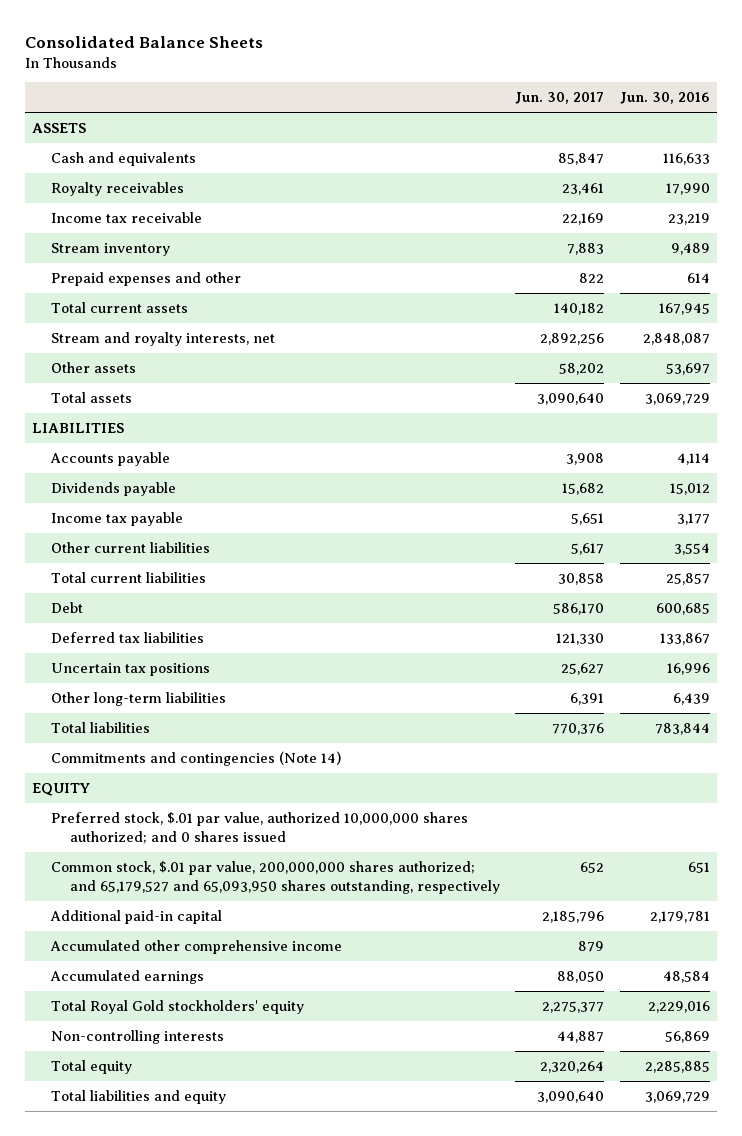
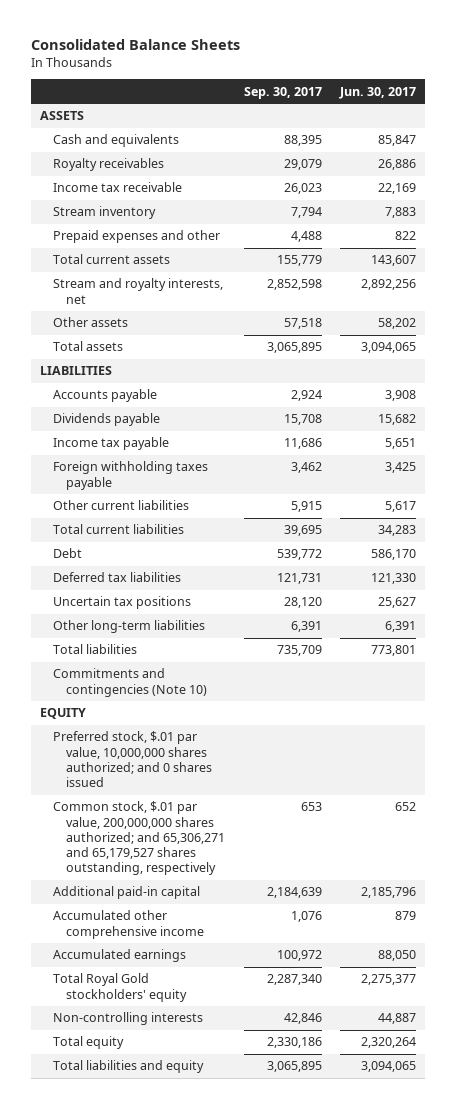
- | Jun. 30, 2017 | Jun. 30, 2016
+ | Sep. 30, 2017 | Jun. 30, 2017
- Royalty receivables | 23,461 | 17,990
+ Royalty receivables | 29,079 | 26,886
- Total current assets | 140,182 | 167,945
+ Total current assets | 155,779 | 143,607
- Total assets | 3,090,640 | 3,069,729
+ Total assets | 3,065,895 | 3,094,065
+ Foreign withholding taxes payable | 3,462 | 3,425
- Total current liabilities | 30,858 | 25,857
+ Total current liabilities | 39,695 | 34,283
- Total liabilities | 770,376 | 783,844
- Commitments and contingencies (Note 14)
+ Total liabilities | 735,709 | 773,801
+ Commitments and contingencies (Note 10)
- Preferred stock, $.01 par value, authorized 10,000,000 shares authorized; and 0 shares issued
- Common stock, $.01 par value, 200,000,000 shares authorized; and 65,179,527 and 65,093,950 shares outstanding, respectively | 652 | 651
+ Preferred stock, $.01 par value, 10,000,000 shares authorized; and 0 shares issued
+ Common stock, $.01 par value, 200,000,000 shares authorized; and 65,306,271 and 65,179,527 shares outstanding, respectively | 653 | 652
- Total liabilities and equity | 3,090,640 | 3,069,729
+ Total liabilities and equity | 3,065,895 | 3,094,065

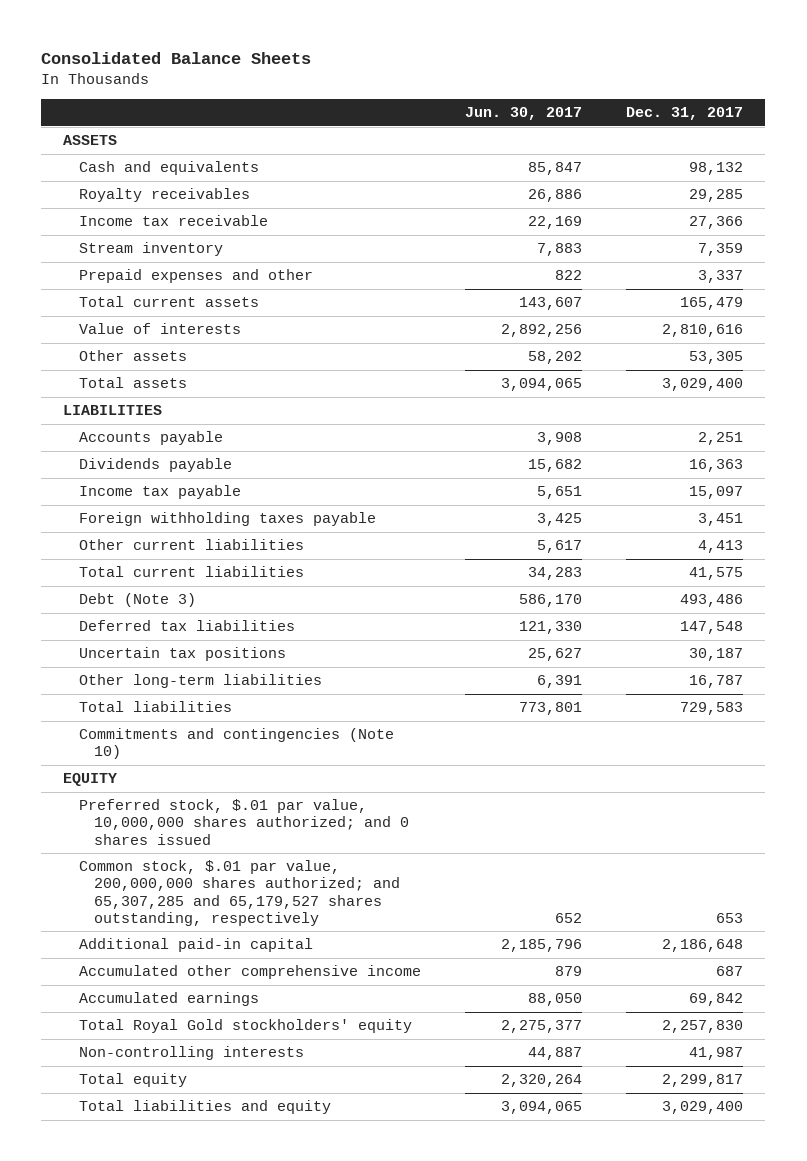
- | Sep. 30, 2017 | Jun. 30, 2017
+ | Jun. 30, 2017 | Dec. 31, 2017
- Stream and royalty interests, net | 2,852,598 | 2,892,256
+ Value of interests | 2,892,256 | 2,810,616
- Debt | 539,772 | 586,170
+ Debt (Note 3) | 586,170 | 493,486
- Common stock, $.01 par value, 200,000,000 shares authorized; and 65,306,271 and 65,179,527 shares outstanding, respectively | 653 | 652
+ Common stock, $.01 par value, 200,000,000 shares authorized; and 65,307,285 and 65,179,527 shares outstanding, respectively | 652 | 653

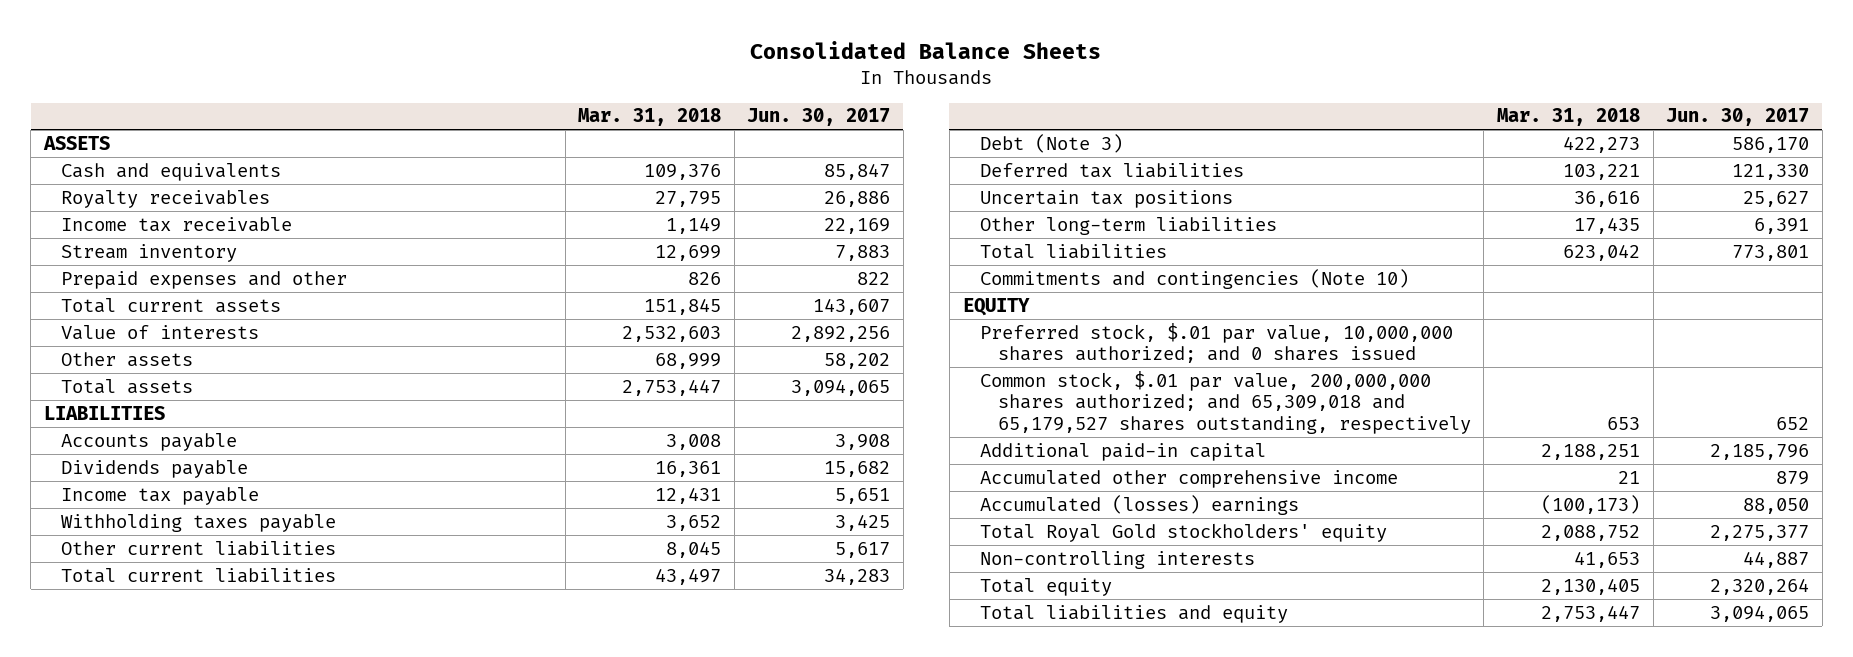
- | Jun. 30, 2017 | Dec. 31, 2017
+ | Mar. 31, 2018 | Jun. 30, 2017
- Foreign withholding taxes payable | 3,425 | 3,451
+ Withholding taxes payable | 3,652 | 3,425
- Common stock, $.01 par value, 200,000,000 shares authorized; and 65,307,285 and 65,179,527 shares outstanding, respectively | 652 | 653
+ Common stock, $.01 par value, 200,000,000 shares authorized; and 65,309,018 and 65,179,527 shares outstanding, respectively | 653 | 652
- Accumulated earnings | 88,050 | 69,842
+ Accumulated (losses) earnings | (100,173) | 88,050

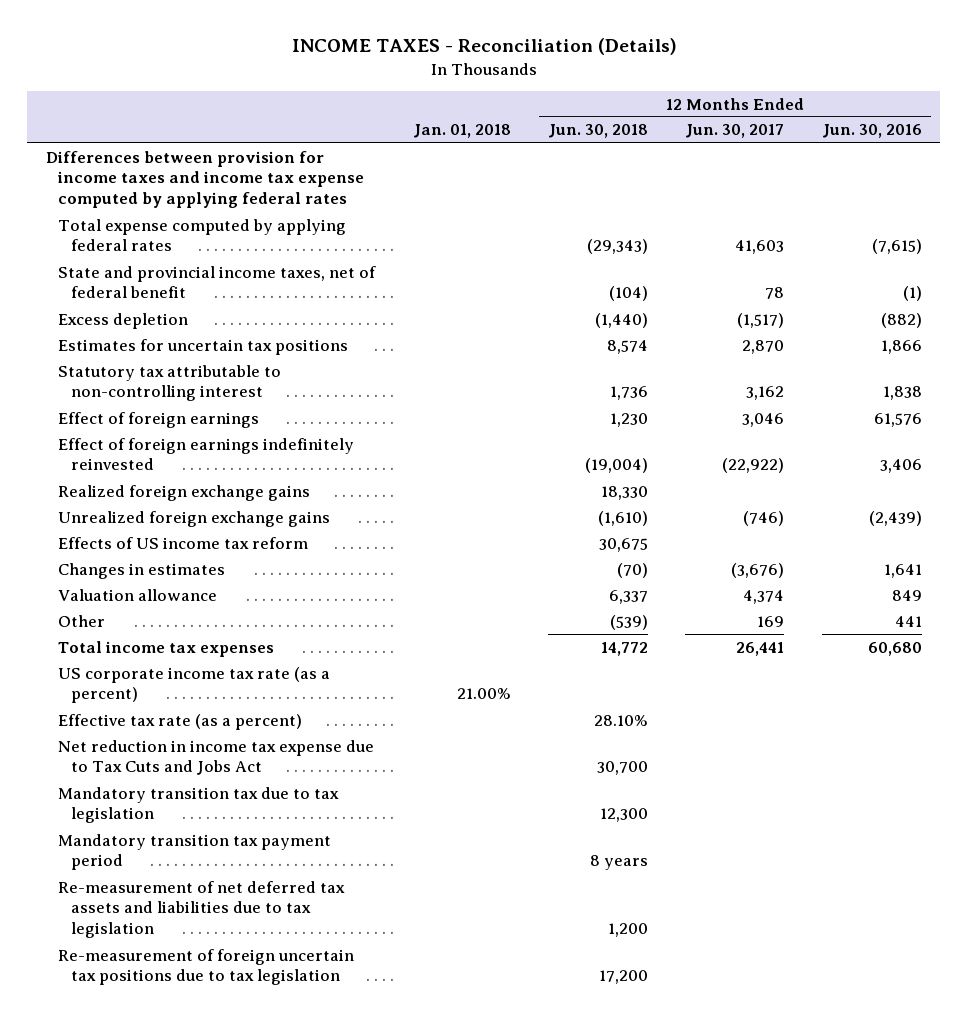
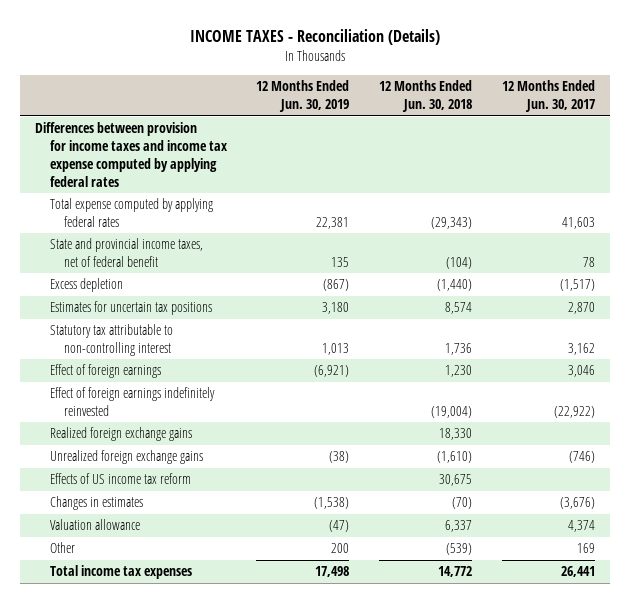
- | Jan. 01, 2018 | 12 Months Ended Jun. 30, 2018 | 12 Months Ended Jun. 30, 2017 | 12 Months Ended Jun. 30, 2016
+ | 12 Months Ended Jun. 30, 2019 | 12 Months Ended Jun. 30, 2018 | 12 Months Ended Jun. 30, 2017
- US corporate income tax rate (as a percent) | 21.00% | | |
- Effective tax rate (as a percent) | | 28.10% | |
- Net reduction in income tax expense due to Tax Cuts and Jobs Act | | 30,700 | |
- Mandatory transition tax due to tax legislation | | 12,300 | |
- Mandatory transition tax payment period | | 8 years | |
- Re-measurement of net deferred tax assets and liabilities due to tax legislation | | 1,200 | |
- Re-measurement of foreign uncertain tax positions due to tax legislation | | 17,200 | |

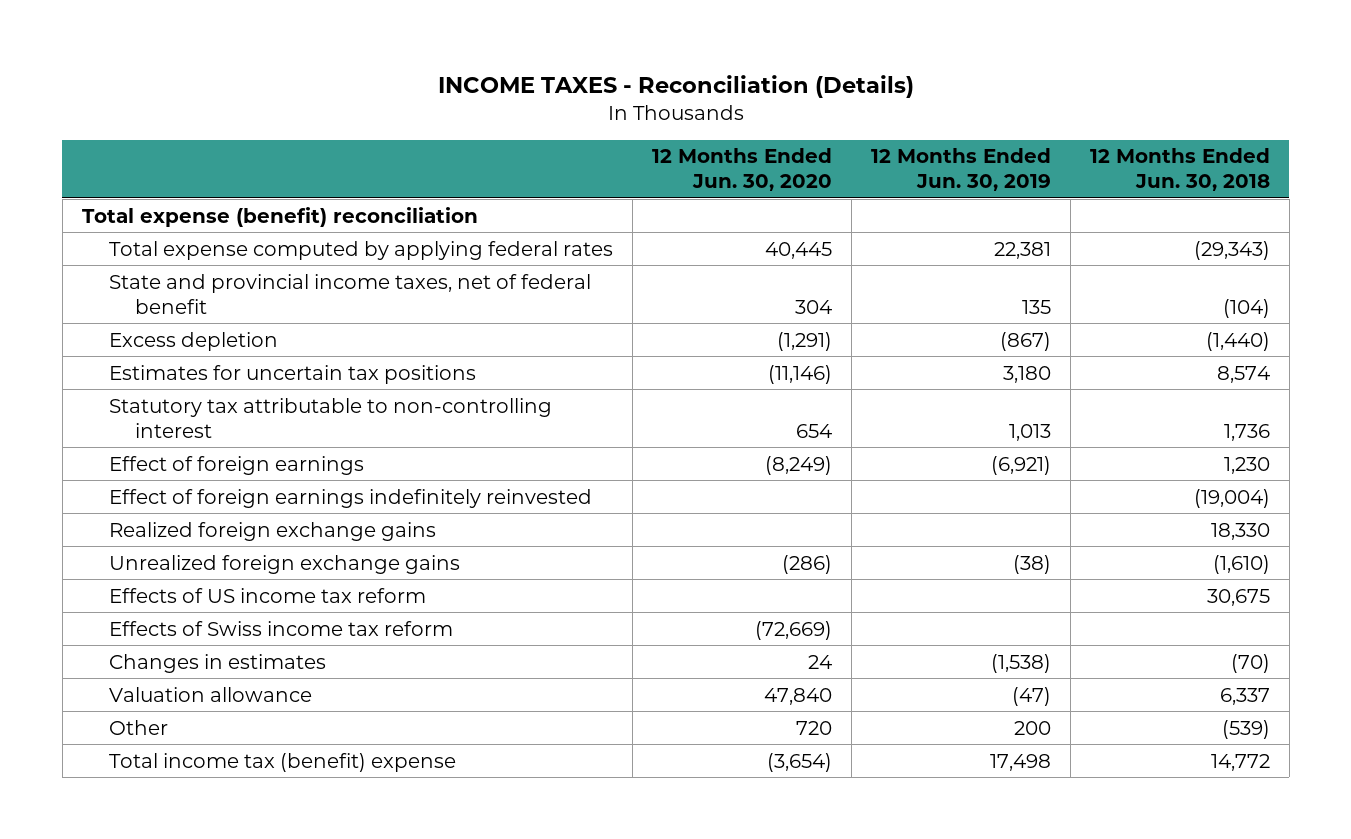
- | 12 Months Ended Jun. 30, 2019 | 12 Months Ended Jun. 30, 2018 | 12 Months Ended Jun. 30, 2017
+ | 12 Months Ended Jun. 30, 2020 | 12 Months Ended Jun. 30, 2019 | 12 Months Ended Jun. 30, 2018
- Differences between provision for income taxes and income tax expense computed by applying federal rates
+ Total expense (benefit) reconciliation
+ Effects of Swiss income tax reform | (72,669) | |
- Total income tax expenses | 17,498 | 14,772 | 26,441
+ Total income tax (benefit) expense | (3,654) | 17,498 | 14,772

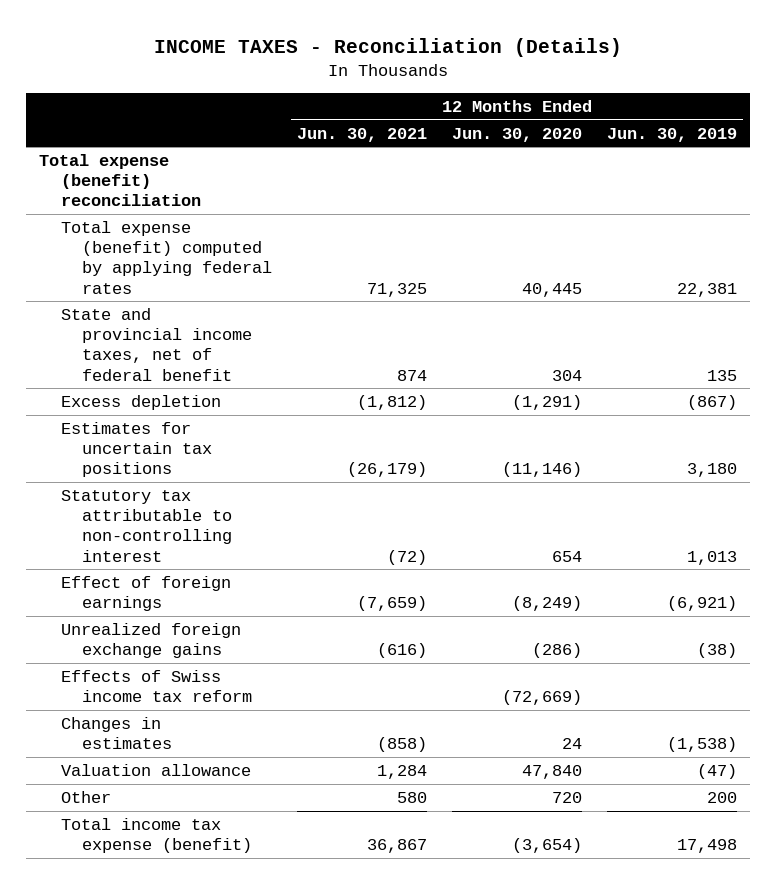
- | 12 Months Ended Jun. 30, 2020 | 12 Months Ended Jun. 30, 2019 | 12 Months Ended Jun. 30, 2018
+ | 12 Months Ended Jun. 30, 2021 | 12 Months Ended Jun. 30, 2020 | 12 Months Ended Jun. 30, 2019
- Total expense computed by applying federal rates | 40,445 | 22,381 | (29,343)
+ Total expense (benefit) computed by applying federal rates | 71,325 | 40,445 | 22,381
- Effect of foreign earnings indefinitely reinvested | | | (19,004)
- Realized foreign exchange gains | | | 18,330
- Effects of US income tax reform | | | 30,675
- Total income tax (benefit) expense | (3,654) | 17,498 | 14,772
+ Total income tax expense (benefit) | 36,867 | (3,654) | 17,498

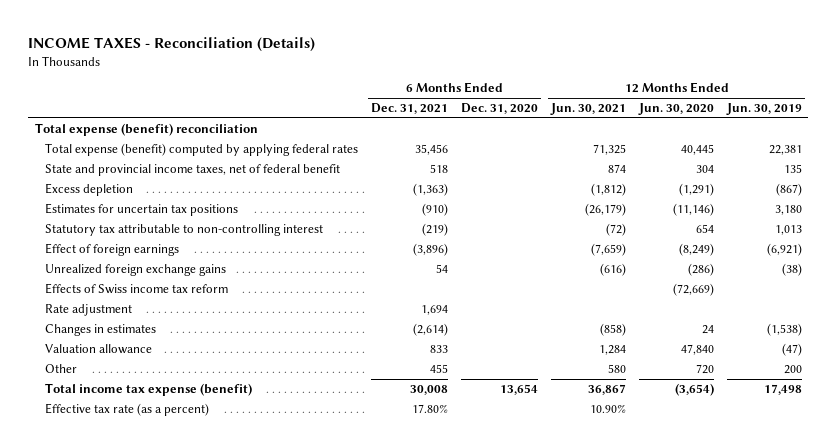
- | 12 Months Ended Jun. 30, 2021 | 12 Months Ended Jun. 30, 2020 | 12 Months Ended Jun. 30, 2019
+ | 6 Months Ended Dec. 31, 2021 | 6 Months Ended Dec. 31, 2020 | 12 Months Ended Jun. 30, 2021 | 12 Months Ended Jun. 30, 2020 | 12 Months Ended Jun. 30, 2019
+ Rate adjustment | 1,694 | | | |
+ Effective tax rate (as a percent) | 17.80% | | 10.90% | |

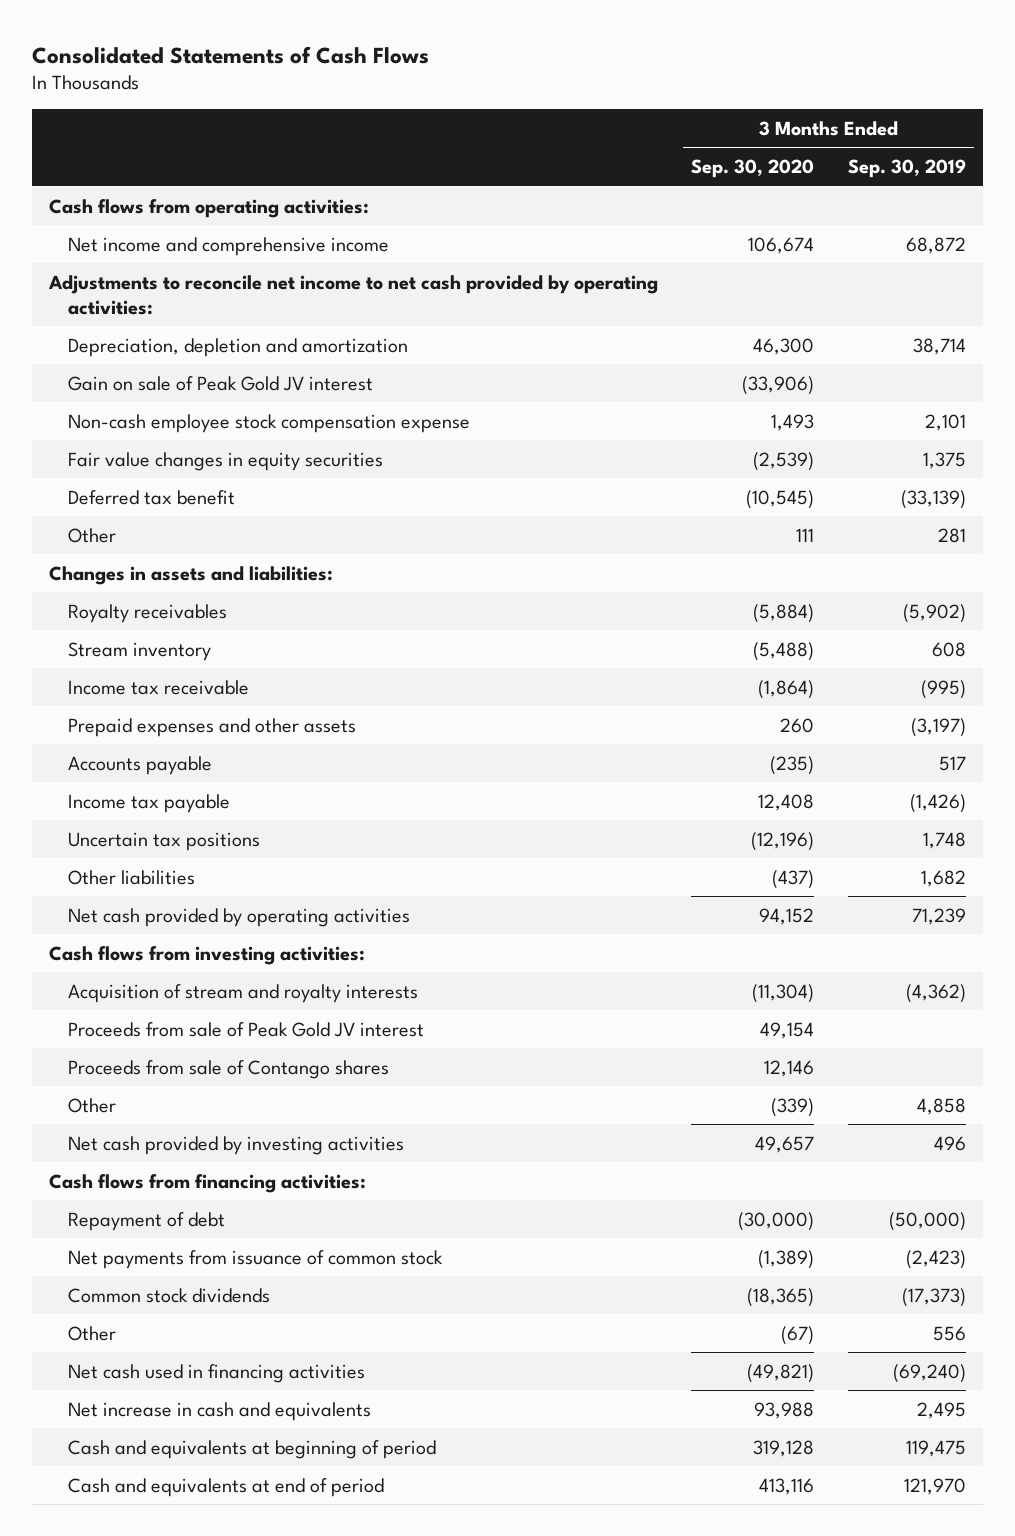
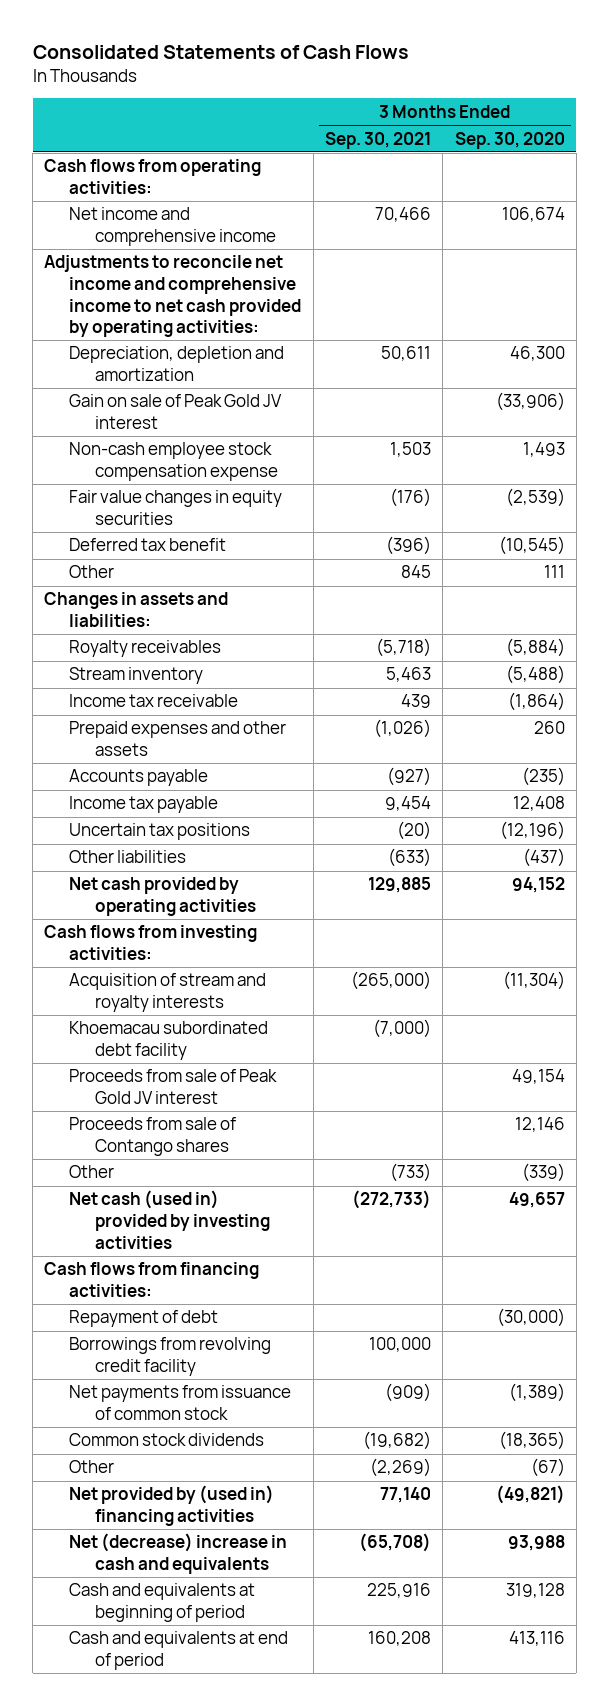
- | 3 Months Ended Sep. 30, 2020 | 3 Months Ended Sep. 30, 2019
+ | 3 Months Ended Sep. 30, 2021 | 3 Months Ended Sep. 30, 2020
- Adjustments to reconcile net income to net cash provided by operating activities:
+ Adjustments to reconcile net income and comprehensive income to net cash provided by operating activities:
+ Khoemacau subordinated debt facility | (7,000) |
- Net cash provided by investing activities | 49,657 | 496
+ Net cash (used in) provided by investing activities | (272,733) | 49,657
+ Borrowings from revolving credit facility | 100,000 |
- Net cash used in financing activities | (49,821) | (69,240)
- Net increase in cash and equivalents | 93,988 | 2,495
+ Net provided by (used in) financing activities | 77,140 | (49,821)
+ Net (decrease) increase in cash and equivalents | (65,708) | 93,988

